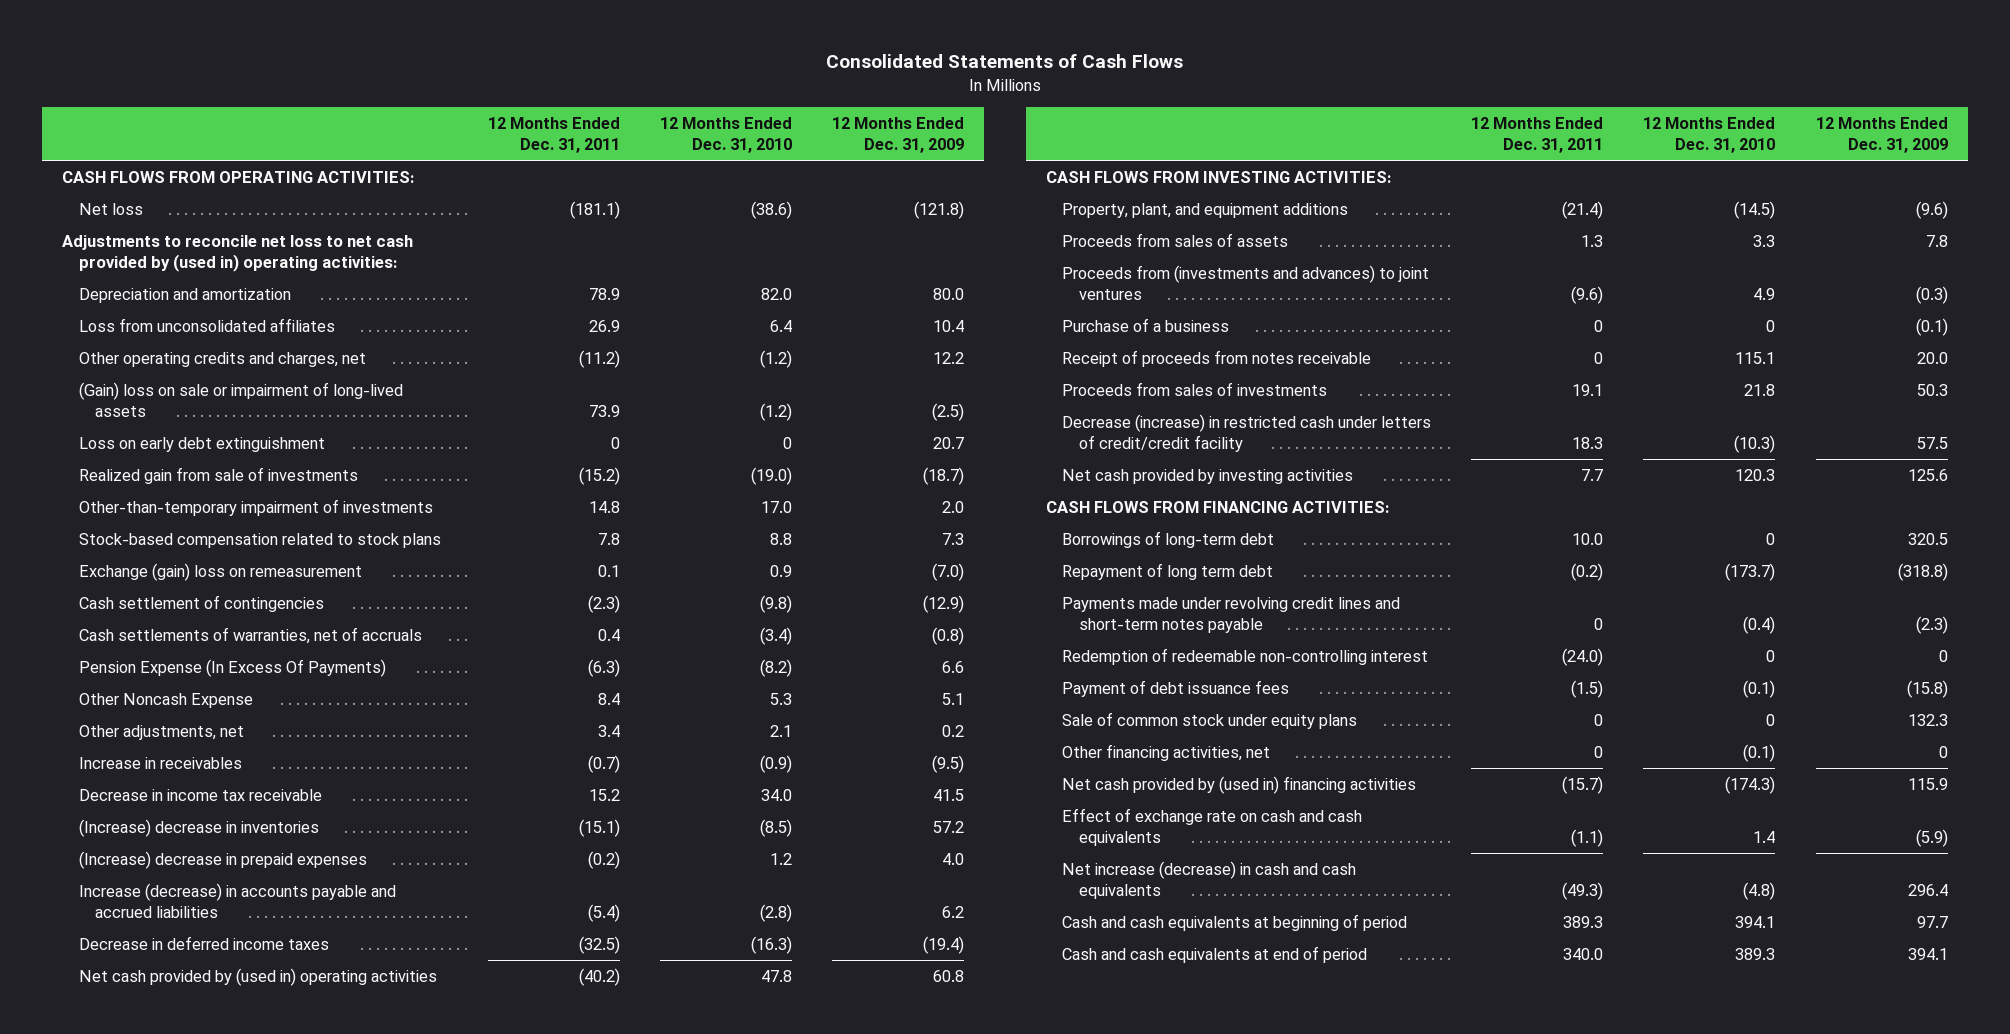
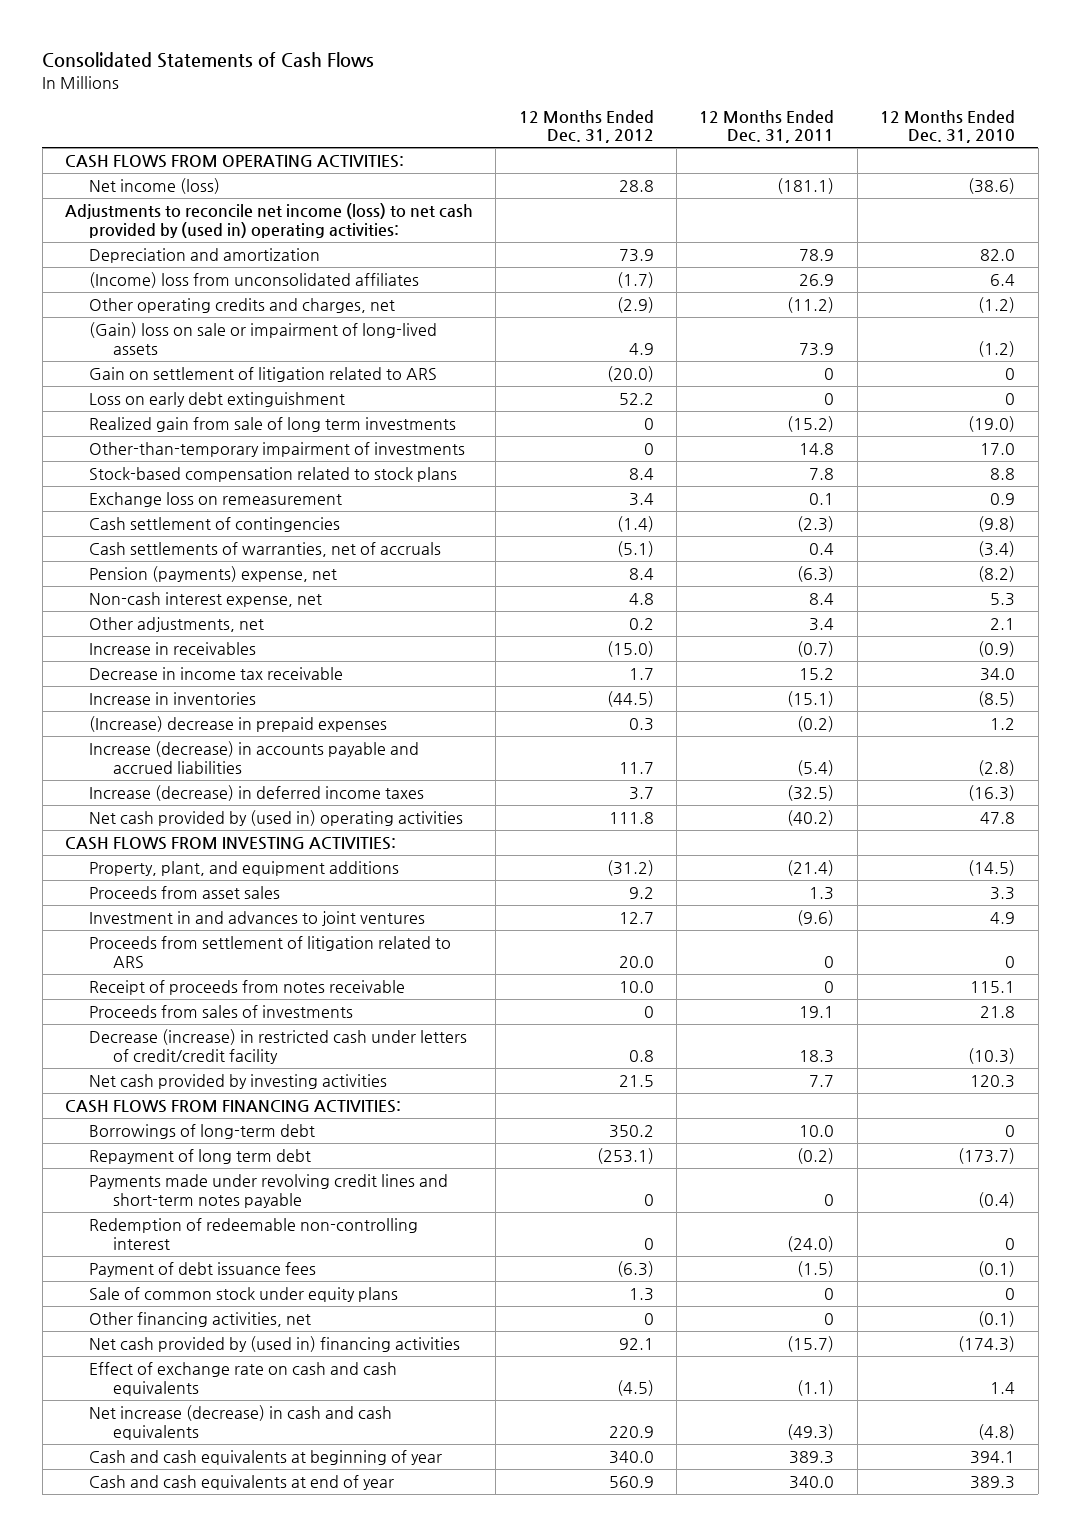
- | 12 Months Ended Dec. 31, 2011 | 12 Months Ended Dec. 31, 2010 | 12 Months Ended Dec. 31, 2009
+ | 12 Months Ended Dec. 31, 2012 | 12 Months Ended Dec. 31, 2011 | 12 Months Ended Dec. 31, 2010
- Net loss | (181.1) | (38.6) | (121.8)
- Adjustments to reconcile net loss to net cash provided by (used in) operating activities:
+ Net income (loss) | 28.8 | (181.1) | (38.6)
+ Adjustments to reconcile net income (loss) to net cash provided by (used in) operating activities:
- Loss from unconsolidated affiliates | 26.9 | 6.4 | 10.4
+ (Income) loss from unconsolidated affiliates | (1.7) | 26.9 | 6.4
+ Gain on settlement of litigation related to ARS | (20.0) | 0 | 0
- Realized gain from sale of investments | (15.2) | (19.0) | (18.7)
+ Realized gain from sale of long term investments | 0 | (15.2) | (19.0)
- Exchange (gain) loss on remeasurement | 0.1 | 0.9 | (7.0)
+ Exchange loss on remeasurement | 3.4 | 0.1 | 0.9
- Pension Expense (In Excess Of Payments) | (6.3) | (8.2) | 6.6
- Other Noncash Expense | 8.4 | 5.3 | 5.1
+ Pension (payments) expense, net | 8.4 | (6.3) | (8.2)
+ Non-cash interest expense, net | 4.8 | 8.4 | 5.3
- (Increase) decrease in inventories | (15.1) | (8.5) | 57.2
+ Increase in inventories | (44.5) | (15.1) | (8.5)
- Decrease in deferred income taxes | (32.5) | (16.3) | (19.4)
+ Increase (decrease) in deferred income taxes | 3.7 | (32.5) | (16.3)
- Proceeds from sales of assets | 1.3 | 3.3 | 7.8
- Proceeds from (investments and advances) to joint ventures | (9.6) | 4.9 | (0.3)
- Purchase of a business | 0 | 0 | (0.1)
+ Proceeds from asset sales | 9.2 | 1.3 | 3.3
+ Investment in and advances to joint ventures | 12.7 | (9.6) | 4.9
+ Proceeds from settlement of litigation related to ARS | 20.0 | 0 | 0
- Cash and cash equivalents at beginning of period | 389.3 | 394.1 | 97.7
- Cash and cash equivalents at end of period | 340.0 | 389.3 | 394.1
+ Cash and cash equivalents at beginning of year | 340.0 | 389.3 | 394.1
+ Cash and cash equivalents at end of year | 560.9 | 340.0 | 389.3

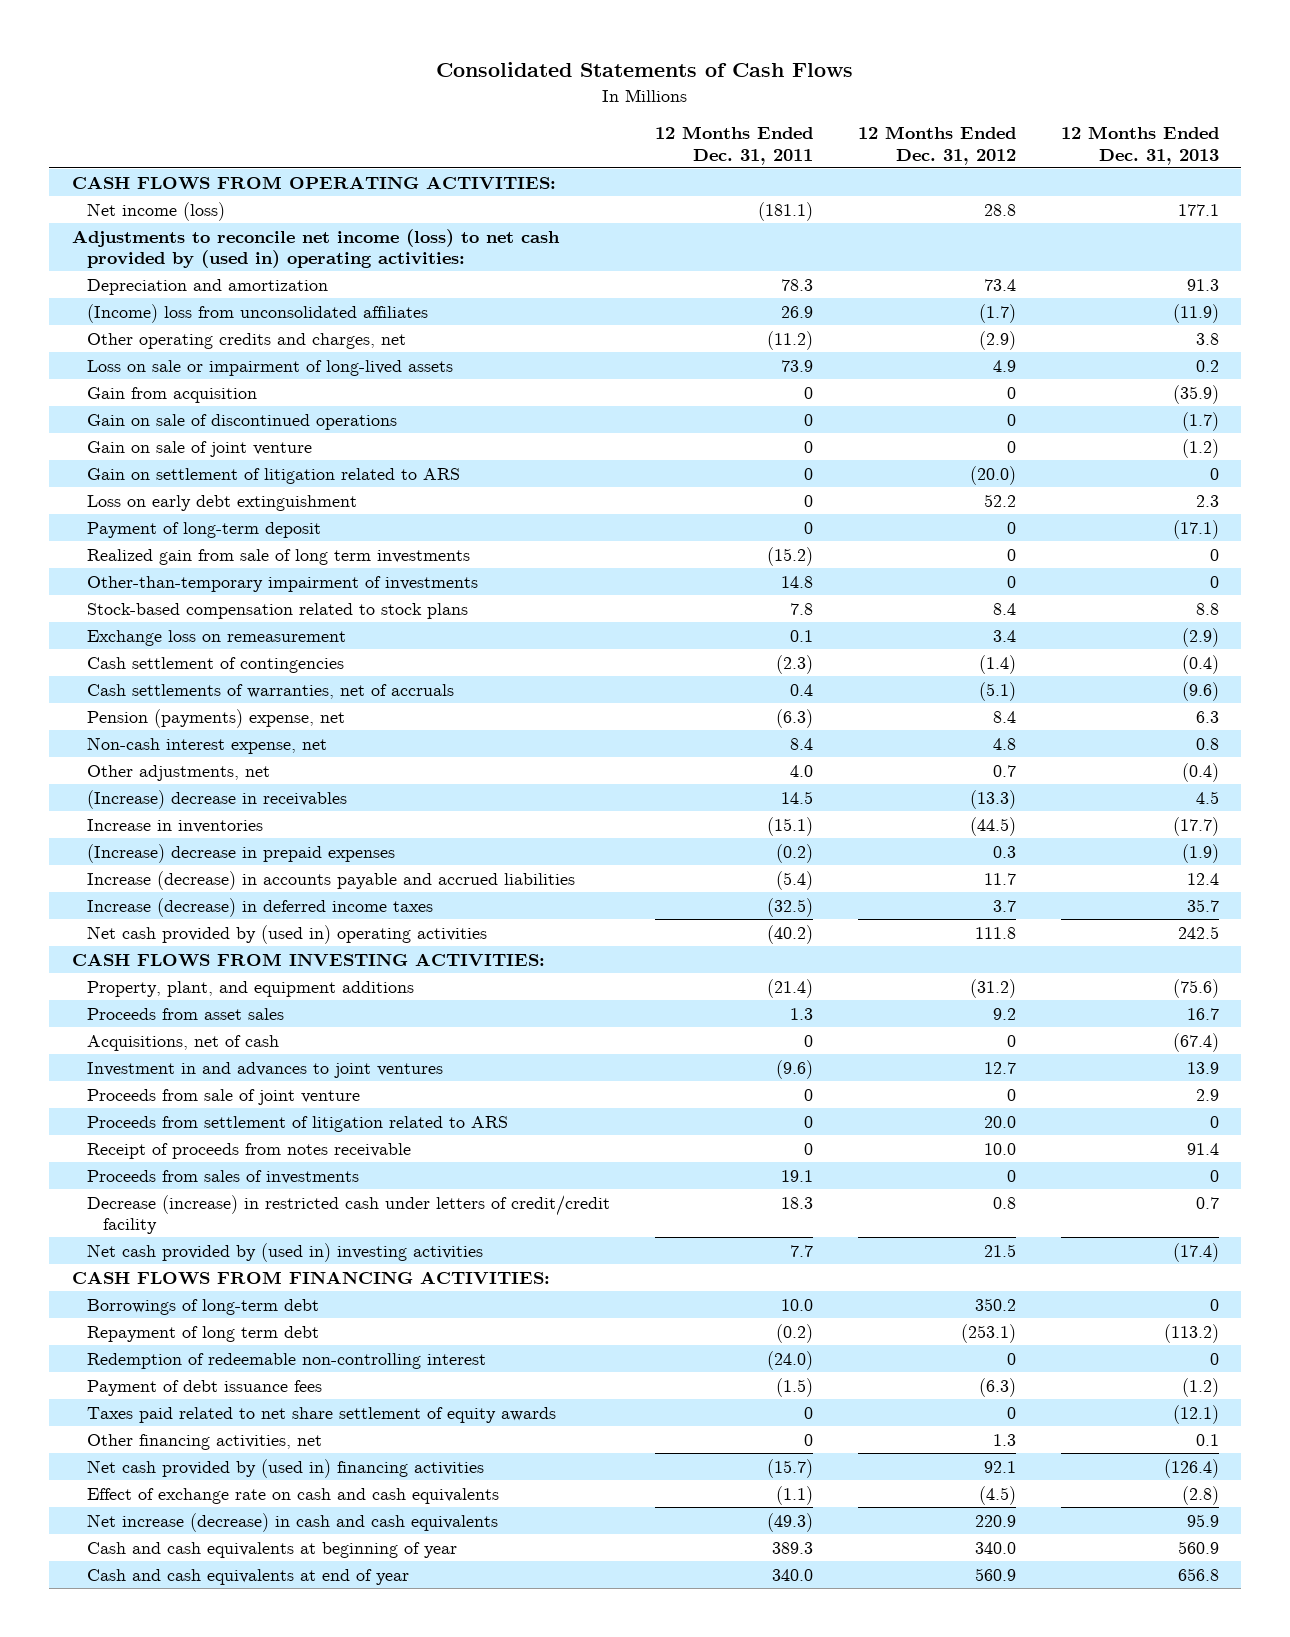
- | 12 Months Ended Dec. 31, 2012 | 12 Months Ended Dec. 31, 2011 | 12 Months Ended Dec. 31, 2010
+ | 12 Months Ended Dec. 31, 2011 | 12 Months Ended Dec. 31, 2012 | 12 Months Ended Dec. 31, 2013
- Depreciation and amortization | 73.9 | 78.9 | 82.0
+ Depreciation and amortization | 78.3 | 73.4 | 91.3
- (Gain) loss on sale or impairment of long-lived assets | 4.9 | 73.9 | (1.2)
+ Loss on sale or impairment of long-lived assets | 73.9 | 4.9 | 0.2
+ Gain from acquisition | 0 | 0 | (35.9)
+ Gain on sale of discontinued operations | 0 | 0 | (1.7)
+ Gain on sale of joint venture | 0 | 0 | (1.2)
+ Payment of long-term deposit | 0 | 0 | (17.1)
- Other adjustments, net | 0.2 | 3.4 | 2.1
- Increase in receivables | (15.0) | (0.7) | (0.9)
- Decrease in income tax receivable | 1.7 | 15.2 | 34.0
+ Other adjustments, net | 4.0 | 0.7 | (0.4)
+ (Increase) decrease in receivables | 14.5 | (13.3) | 4.5
+ Acquisitions, net of cash | 0 | 0 | (67.4)
+ Proceeds from sale of joint venture | 0 | 0 | 2.9
- Net cash provided by investing activities | 21.5 | 7.7 | 120.3
+ Net cash provided by (used in) investing activities | 7.7 | 21.5 | (17.4)
- Payments made under revolving credit lines and short-term notes payable | 0 | 0 | (0.4)
- Sale of common stock under equity plans | 1.3 | 0 | 0
- Other financing activities, net | 0 | 0 | (0.1)
+ Taxes paid related to net share settlement of equity awards | 0 | 0 | (12.1)
+ Other financing activities, net | 0 | 1.3 | 0.1

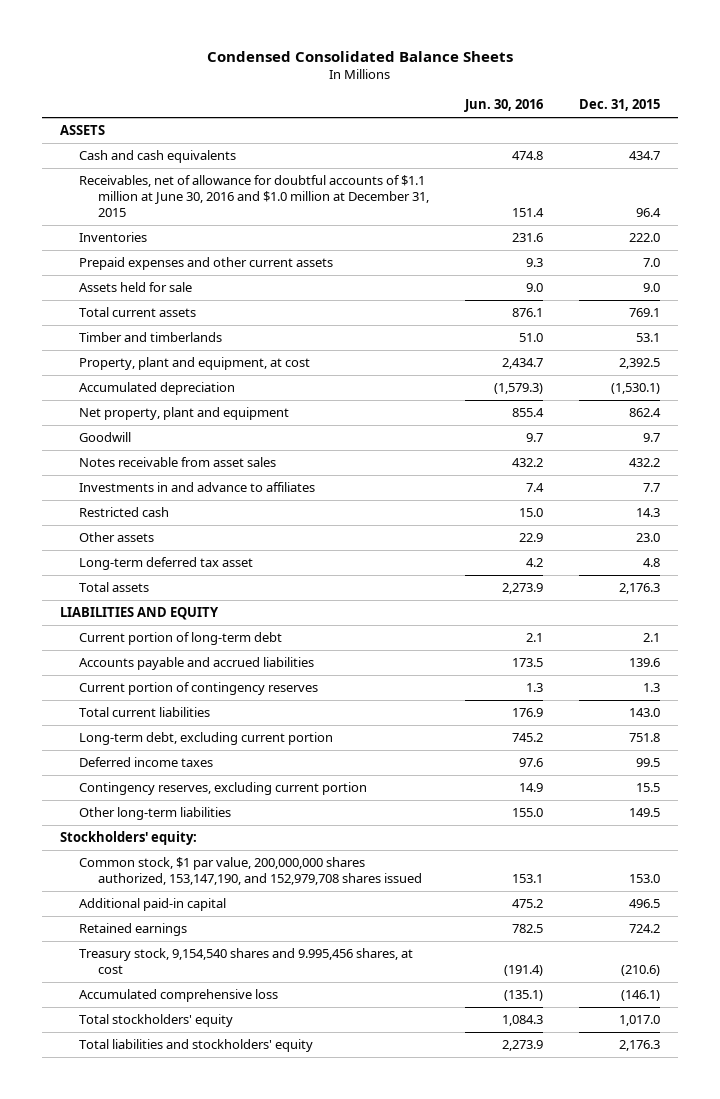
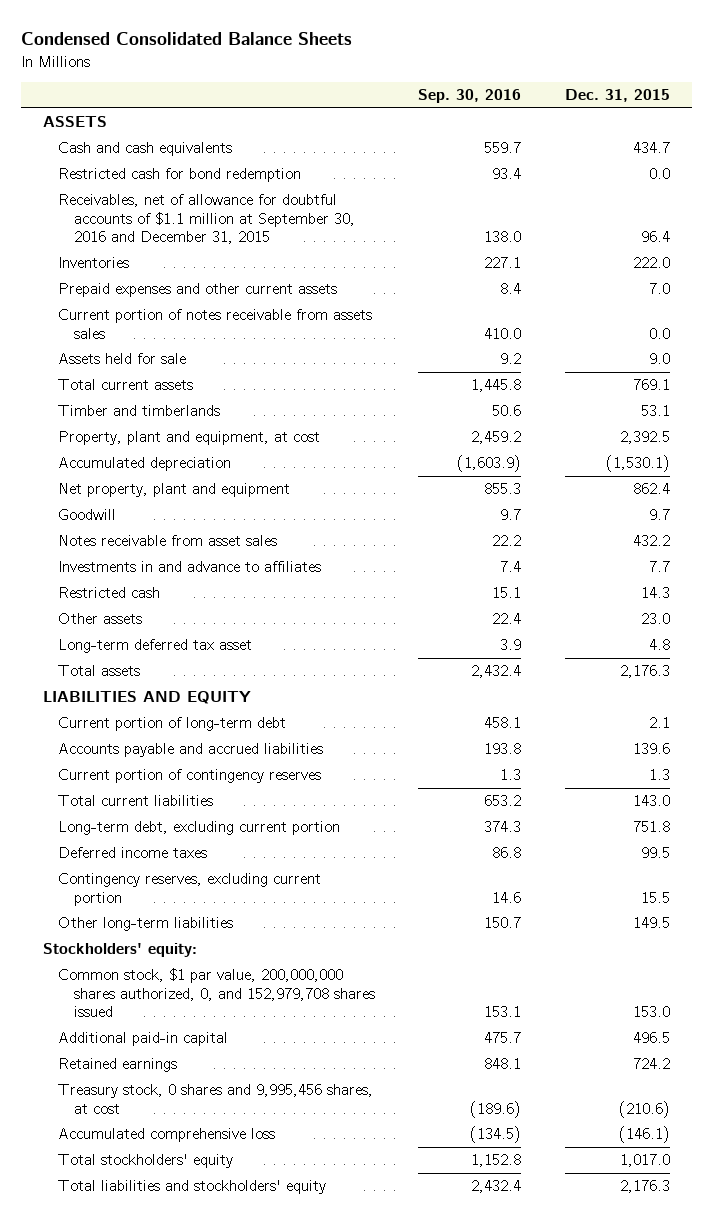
- | Jun. 30, 2016 | Dec. 31, 2015
+ | Sep. 30, 2016 | Dec. 31, 2015
- Receivables, net of allowance for doubtful accounts of $1.1 million at June 30, 2016 and $1.0 million at December 31, 2015 | 151.4 | 96.4
+ Restricted cash for bond redemption | 93.4 | 0.0
+ Receivables, net of allowance for doubtful accounts of $1.1 million at September 30, 2016 and December 31, 2015 | 138.0 | 96.4
+ Current portion of notes receivable from assets sales | 410.0 | 0.0
- Common stock, $1 par value, 200,000,000 shares authorized, 153,147,190, and 152,979,708 shares issued | 153.1 | 153.0
+ Common stock, $1 par value, 200,000,000 shares authorized, 0, and 152,979,708 shares issued | 153.1 | 153.0
- Treasury stock, 9,154,540 shares and 9.995,456 shares, at cost | (191.4) | (210.6)
+ Treasury stock, 0 shares and 9,995,456 shares, at cost | (189.6) | (210.6)

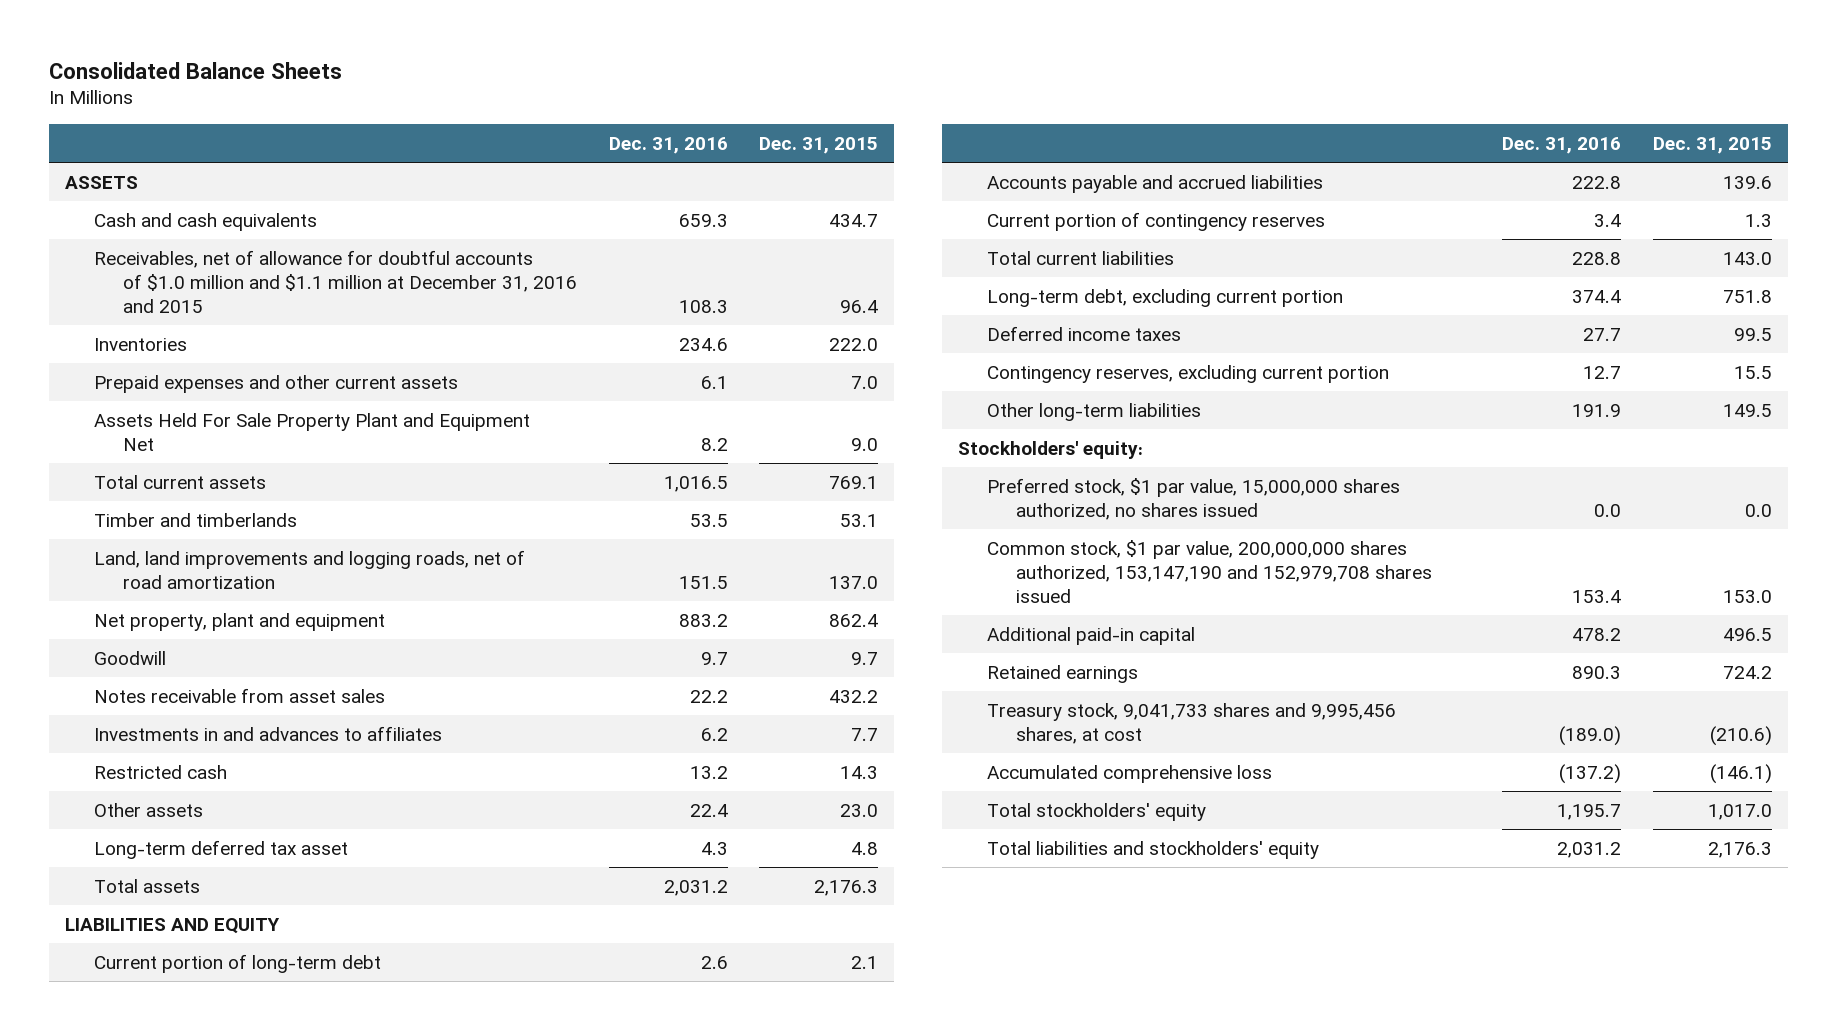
- Condensed Consolidated Balance Sheets
+ Consolidated Balance Sheets
- | Sep. 30, 2016 | Dec. 31, 2015
+ | Dec. 31, 2016 | Dec. 31, 2015
- Restricted cash for bond redemption | 93.4 | 0.0
- Receivables, net of allowance for doubtful accounts of $1.1 million at September 30, 2016 and December 31, 2015 | 138.0 | 96.4
+ Receivables, net of allowance for doubtful accounts of $1.0 million and $1.1 million at December 31, 2016 and 2015 | 108.3 | 96.4
- Current portion of notes receivable from assets sales | 410.0 | 0.0
- Assets held for sale | 9.2 | 9.0
+ Assets Held For Sale Property Plant and Equipment Net | 8.2 | 9.0
- Property, plant and equipment, at cost | 2,459.2 | 2,392.5
- Accumulated depreciation | (1,603.9) | (1,530.1)
+ Land, land improvements and logging roads, net of road amortization | 151.5 | 137.0
- Investments in and advance to affiliates | 7.4 | 7.7
+ Investments in and advances to affiliates | 6.2 | 7.7
- Common stock, $1 par value, 200,000,000 shares authorized, 0, and 152,979,708 shares issued | 153.1 | 153.0
+ Preferred stock, $1 par value, 15,000,000 shares authorized, no shares issued | 0.0 | 0.0
+ Common stock, $1 par value, 200,000,000 shares authorized, 153,147,190 and 152,979,708 shares issued | 153.4 | 153.0
- Treasury stock, 0 shares and 9,995,456 shares, at cost | (189.6) | (210.6)
+ Treasury stock, 9,041,733 shares and 9,995,456 shares, at cost | (189.0) | (210.6)

